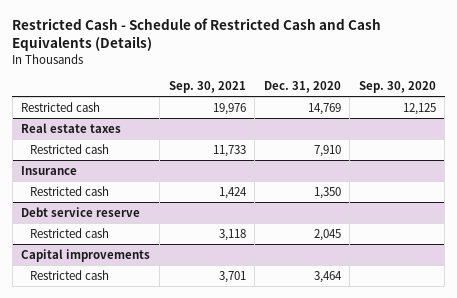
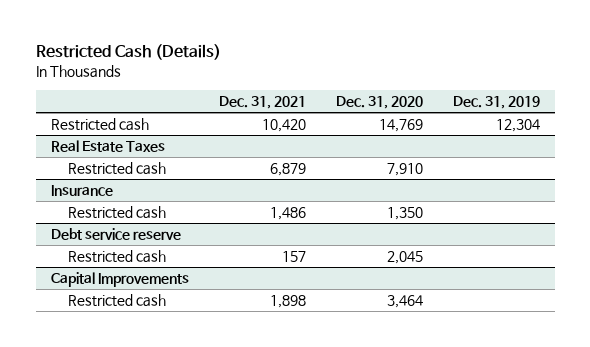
- Restricted Cash - Schedule of Restricted Cash and Cash Equivalents (Details)
+ Restricted Cash (Details)
- | Sep. 30, 2021 | Dec. 31, 2020 | Sep. 30, 2020
+ | Dec. 31, 2021 | Dec. 31, 2020 | Dec. 31, 2019
- Real estate taxes
+ Real Estate Taxes
- Capital improvements
+ Capital Improvements

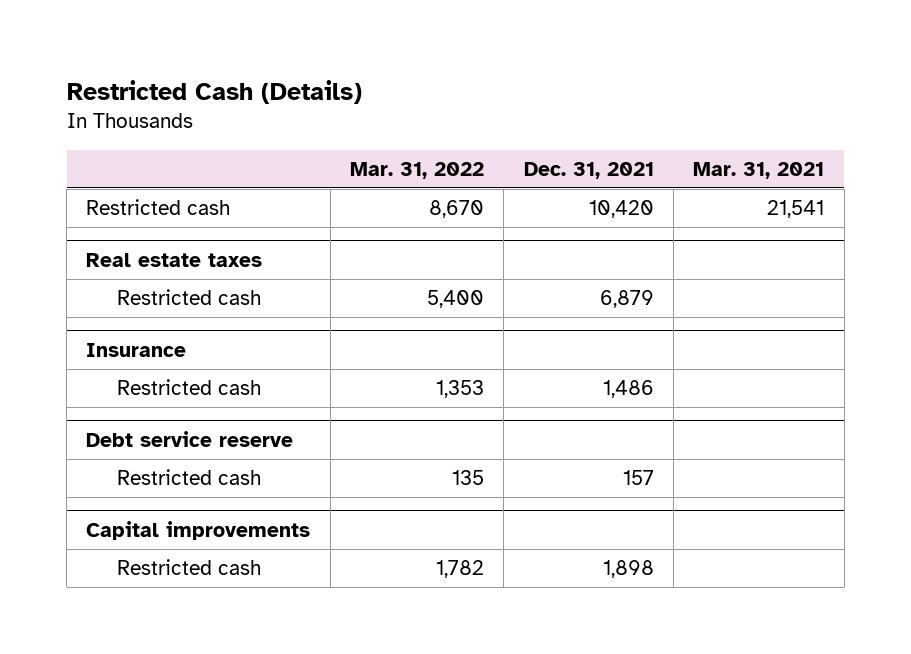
- | Dec. 31, 2021 | Dec. 31, 2020 | Dec. 31, 2019
+ | Mar. 31, 2022 | Dec. 31, 2021 | Mar. 31, 2021
- Real Estate Taxes
+ Real estate taxes
- Capital Improvements
+ Capital improvements

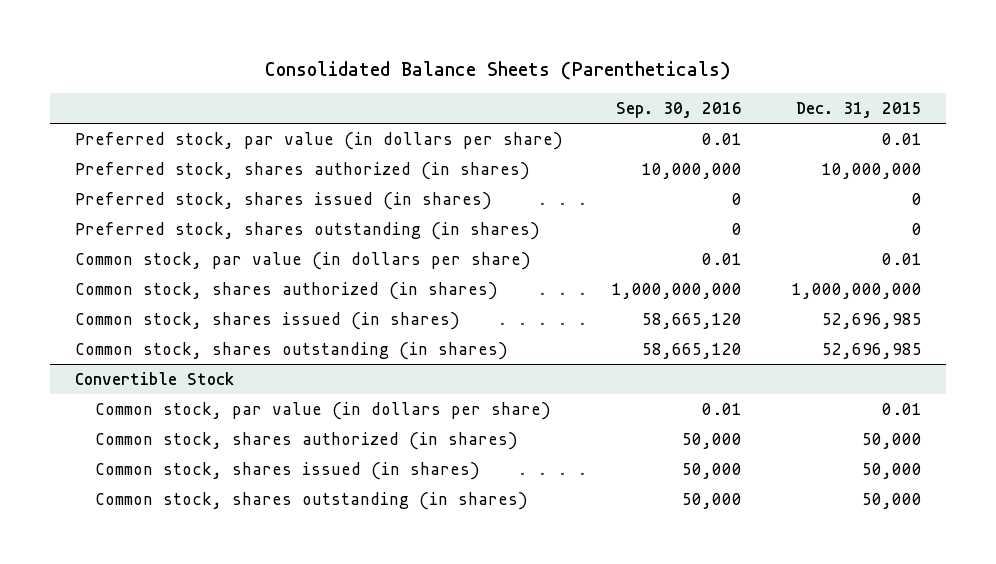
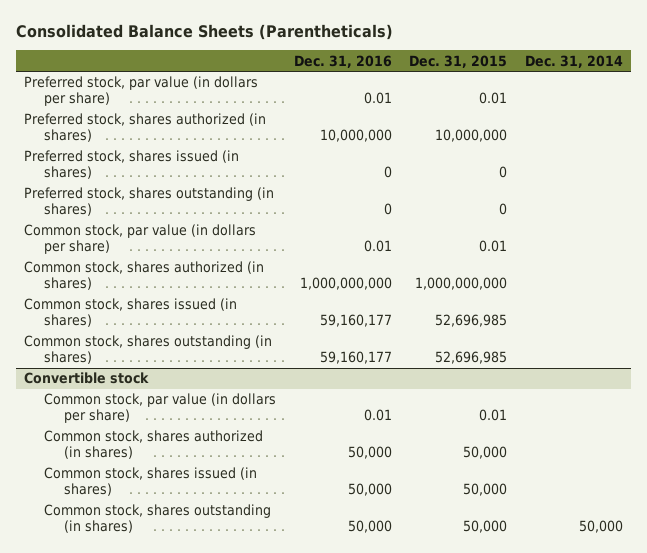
- | Sep. 30, 2016 | Dec. 31, 2015
+ | Dec. 31, 2016 | Dec. 31, 2015 | Dec. 31, 2014
- Convertible Stock
+ Convertible stock

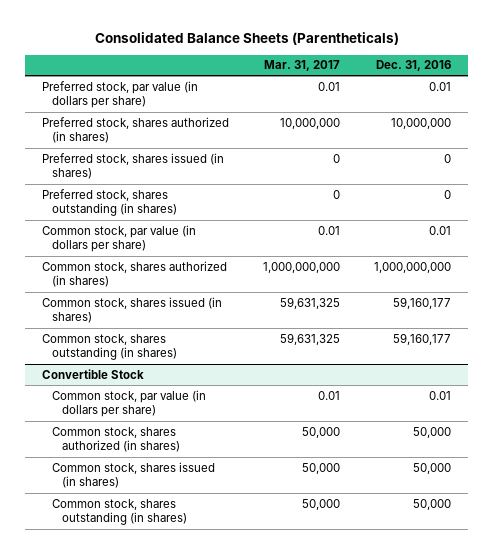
- | Dec. 31, 2016 | Dec. 31, 2015 | Dec. 31, 2014
+ | Mar. 31, 2017 | Dec. 31, 2016
- Convertible stock
+ Convertible Stock

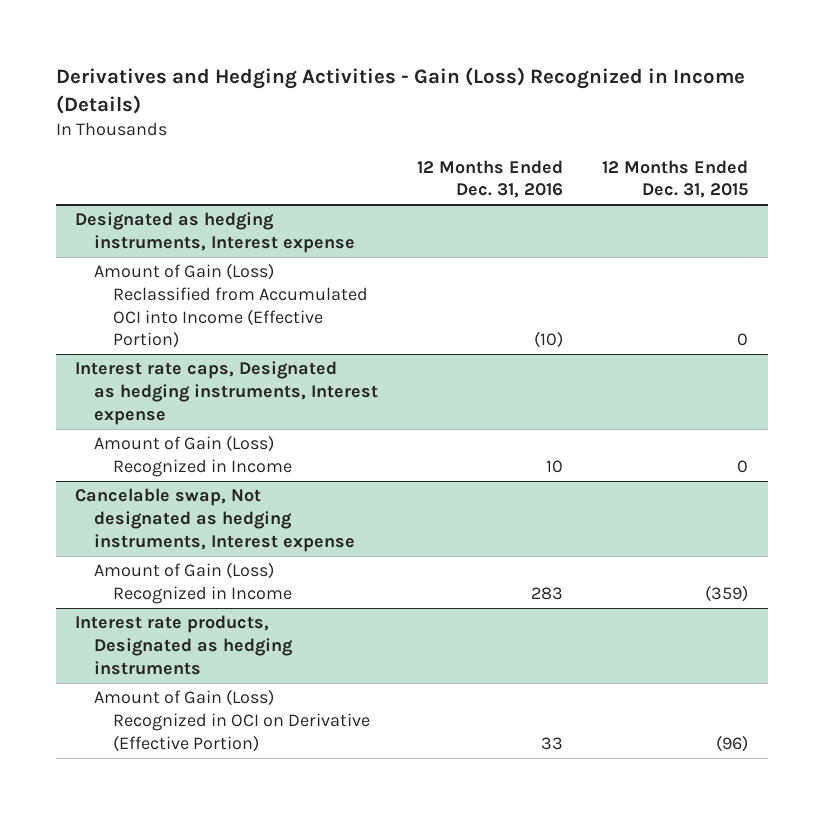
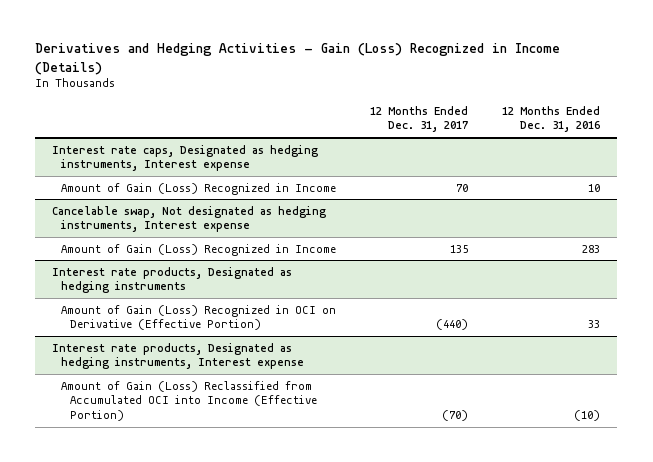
- | 12 Months Ended Dec. 31, 2016 | 12 Months Ended Dec. 31, 2015
+ | 12 Months Ended Dec. 31, 2017 | 12 Months Ended Dec. 31, 2016
- Designated as hedging instruments, Interest expense
- Amount of Gain (Loss) Reclassified from Accumulated OCI into Income (Effective Portion) | (10) | 0
+ Interest rate products, Designated as hedging instruments, Interest expense
+ Amount of Gain (Loss) Reclassified from Accumulated OCI into Income (Effective Portion) | (70) | (10)

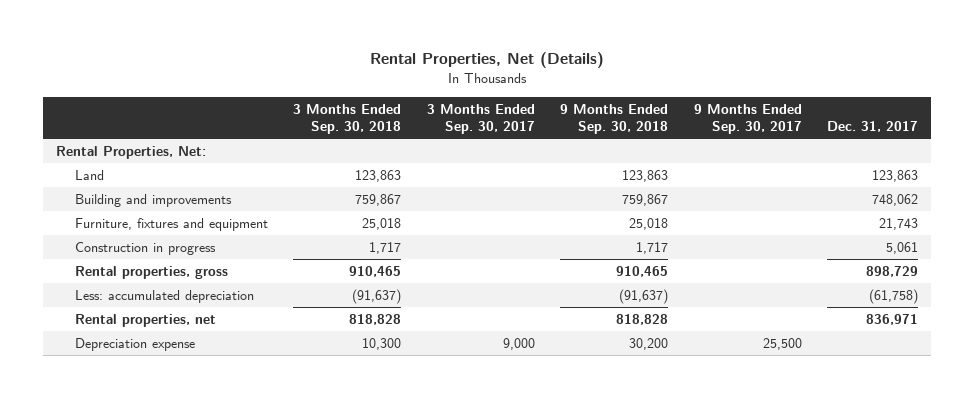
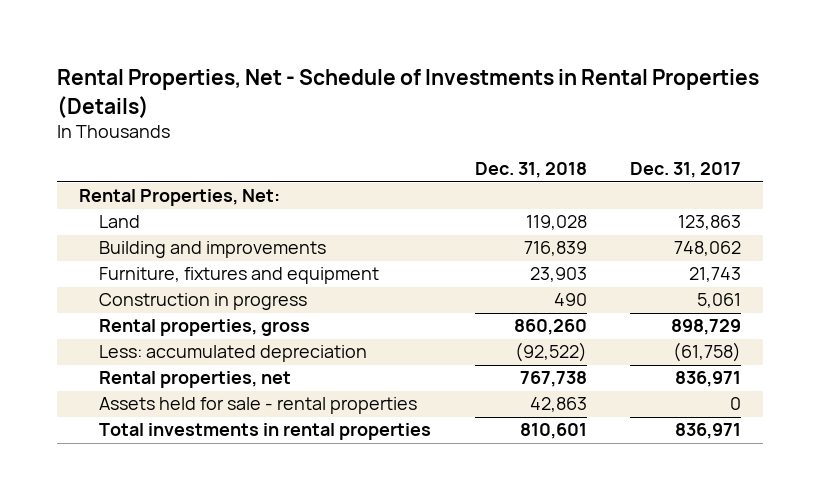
- Rental Properties, Net (Details)
+ Rental Properties, Net - Schedule of Investments in Rental Properties (Details)
- | 3 Months Ended Sep. 30, 2018 | 3 Months Ended Sep. 30, 2017 | 9 Months Ended Sep. 30, 2018 | 9 Months Ended Sep. 30, 2017 | Dec. 31, 2017
+ | Dec. 31, 2018 | Dec. 31, 2017
- Depreciation expense | 10,300 | 9,000 | 30,200 | 25,500 |
+ Assets held for sale - rental properties | 42,863 | 0
+ Total investments in rental properties | 810,601 | 836,971

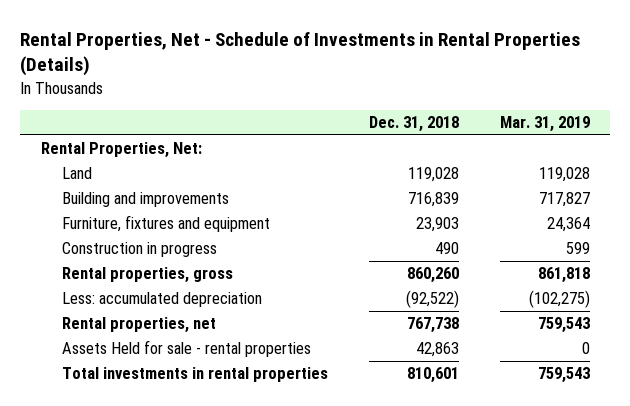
- | Dec. 31, 2018 | Dec. 31, 2017
+ | Dec. 31, 2018 | Mar. 31, 2019
- Assets held for sale - rental properties | 42,863 | 0
+ Assets Held for sale - rental properties | 42,863 | 0

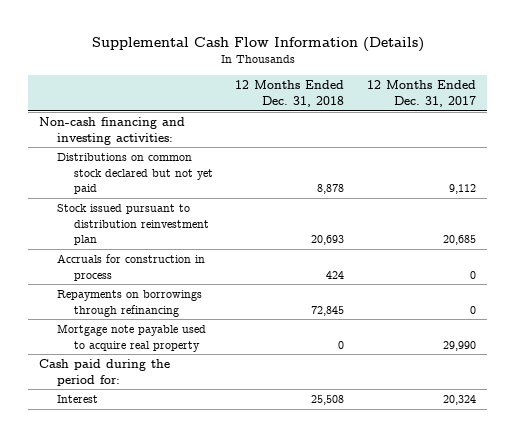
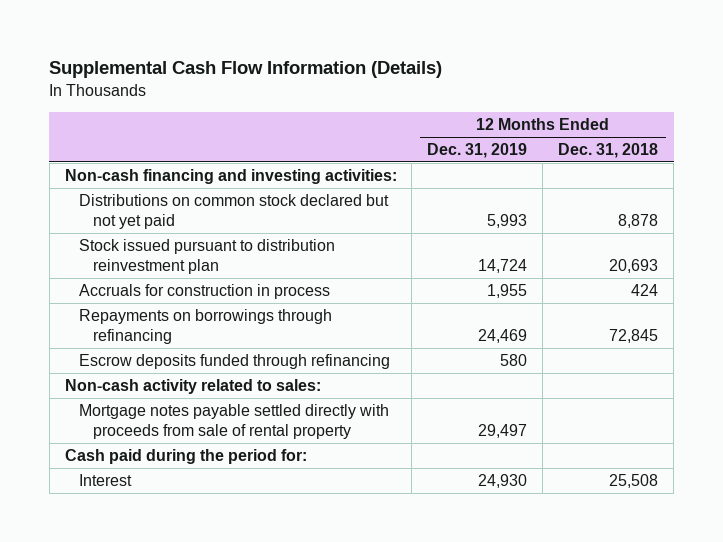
- | 12 Months Ended Dec. 31, 2018 | 12 Months Ended Dec. 31, 2017
+ | 12 Months Ended Dec. 31, 2019 | 12 Months Ended Dec. 31, 2018
- Mortgage note payable used to acquire real property | 0 | 29,990
+ Escrow deposits funded through refinancing | 580 |
+ Non-cash activity related to sales:
+ Mortgage notes payable settled directly with proceeds from sale of rental property | 29,497 |

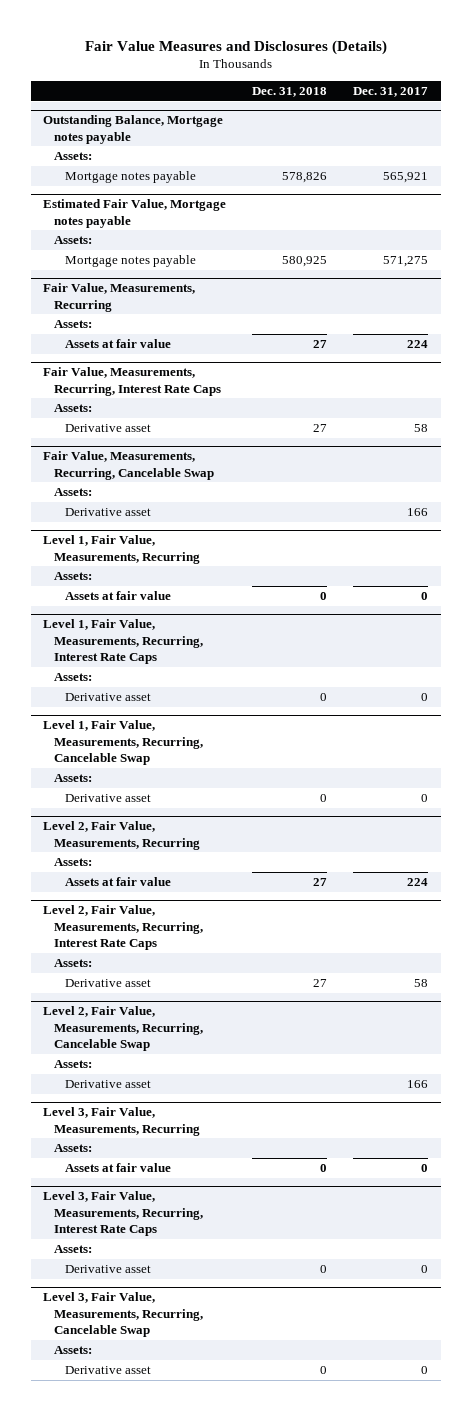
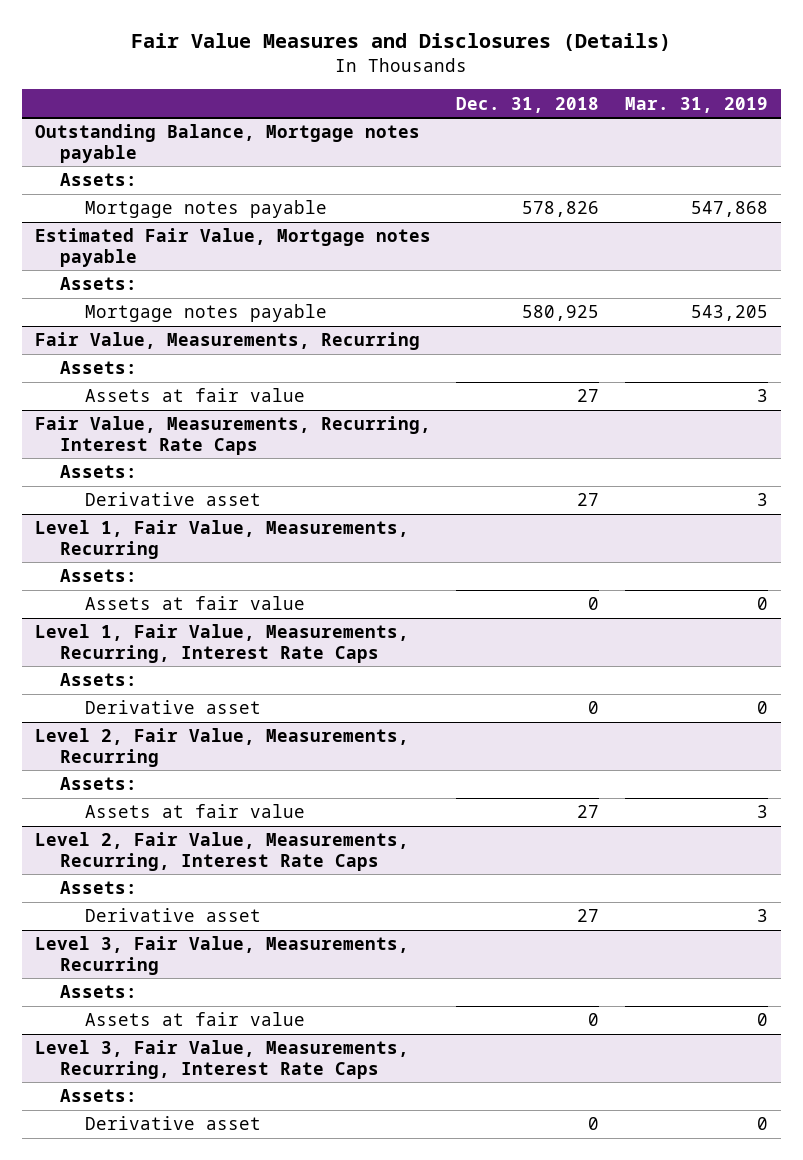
- | Dec. 31, 2018 | Dec. 31, 2017
+ | Dec. 31, 2018 | Mar. 31, 2019
- Fair Value, Measurements, Recurring, Cancelable Swap
- Assets:
- Derivative asset | | 166
- Level 1, Fair Value, Measurements, Recurring, Cancelable Swap
- Assets:
- Derivative asset | 0 | 0
- Level 2, Fair Value, Measurements, Recurring, Cancelable Swap
- Assets:
- Derivative asset | | 166
- Level 3, Fair Value, Measurements, Recurring, Cancelable Swap
- Assets:
- Derivative asset | 0 | 0

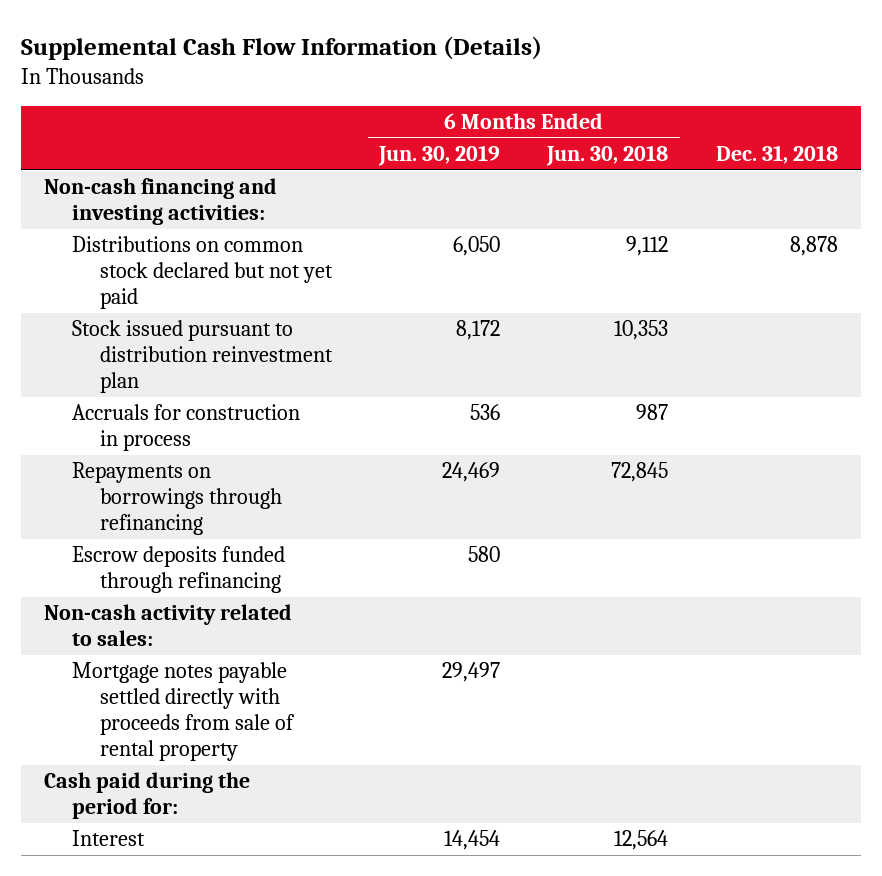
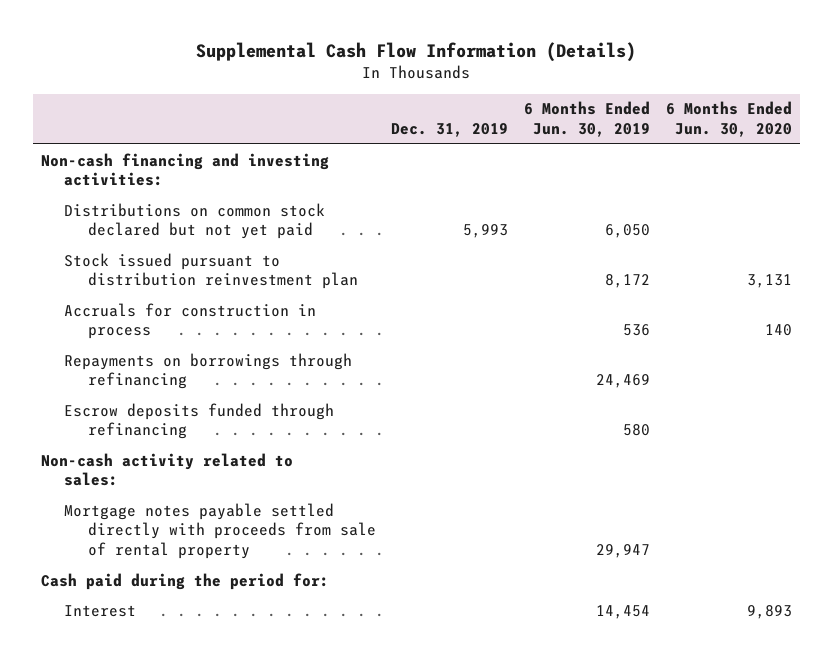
- | 6 Months Ended Jun. 30, 2019 | 6 Months Ended Jun. 30, 2018 | Dec. 31, 2018
+ | Dec. 31, 2019 | 6 Months Ended Jun. 30, 2019 | 6 Months Ended Jun. 30, 2020
- Mortgage notes payable settled directly with proceeds from sale of rental property | 29,497 | |
+ Mortgage notes payable settled directly with proceeds from sale of rental property | | 29,947 |

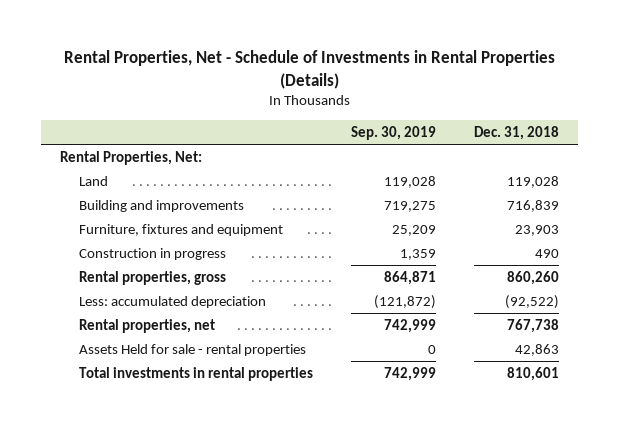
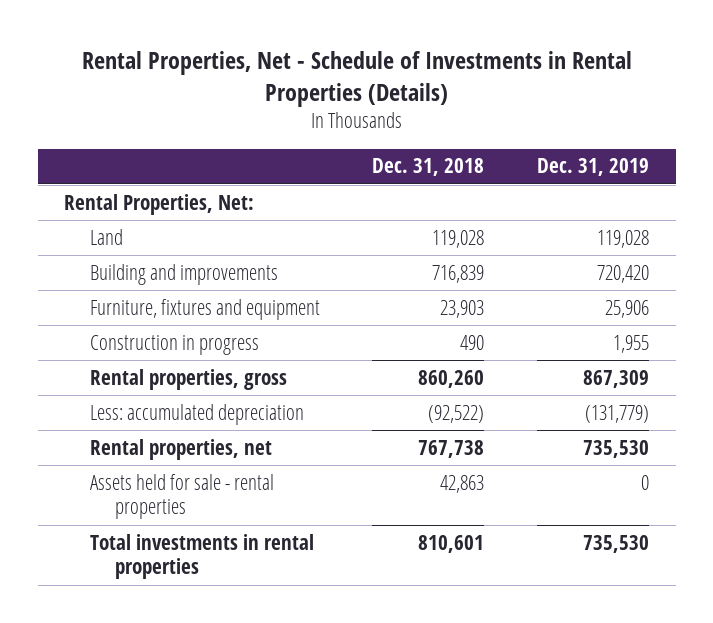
- | Sep. 30, 2019 | Dec. 31, 2018
+ | Dec. 31, 2018 | Dec. 31, 2019
- Assets Held for sale - rental properties | 0 | 42,863
+ Assets held for sale - rental properties | 42,863 | 0

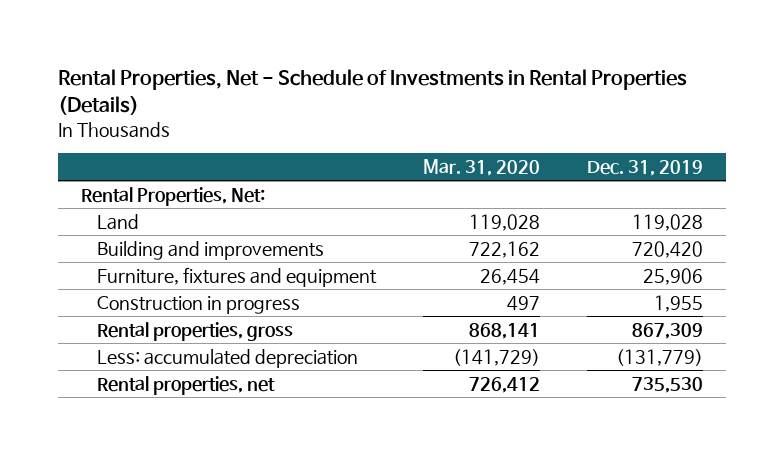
- | Dec. 31, 2018 | Dec. 31, 2019
+ | Mar. 31, 2020 | Dec. 31, 2019
- Assets held for sale - rental properties | 42,863 | 0
- Total investments in rental properties | 810,601 | 735,530

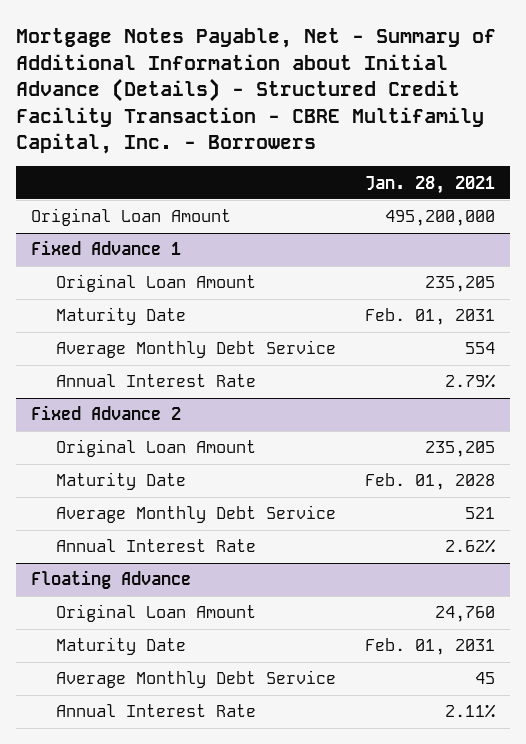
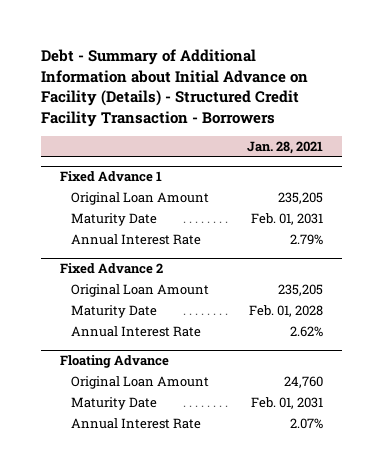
- Mortgage Notes Payable, Net - Summary of Additional Information about Initial Advance (Details) - Structured Credit Facility Transaction - CBRE Multifamily Capital, Inc. - Borrowers
+ Debt - Summary of Additional Information about Initial Advance on Facility (Details) - Structured Credit Facility Transaction - Borrowers
- Original Loan Amount | 495,200,000
@ Fixed Advance 1
- Average Monthly Debt Service | 554
@ Fixed Advance 2
- Average Monthly Debt Service | 521
@ Floating Advance
- Average Monthly Debt Service | 45
- Annual Interest Rate | 2.11%
+ Annual Interest Rate | 2.07%

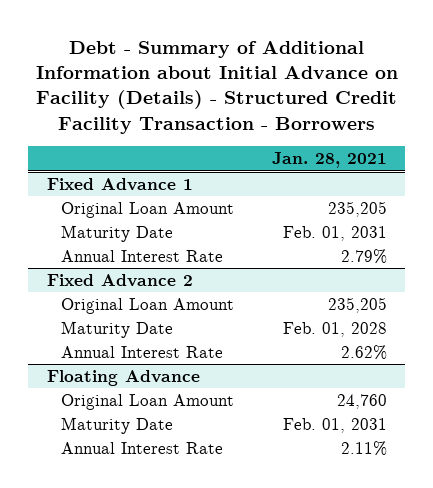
@ Floating Advance
- Annual Interest Rate | 2.07%
+ Annual Interest Rate | 2.11%

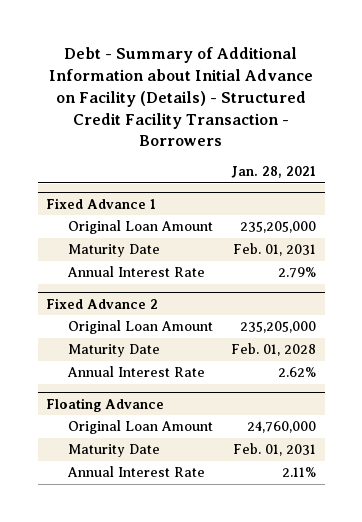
@ Fixed Advance 1
- Original Loan Amount | 235,205
+ Original Loan Amount | 235,205,000
@ Fixed Advance 2
- Original Loan Amount | 235,205
+ Original Loan Amount | 235,205,000
@ Floating Advance
- Original Loan Amount | 24,760
+ Original Loan Amount | 24,760,000

